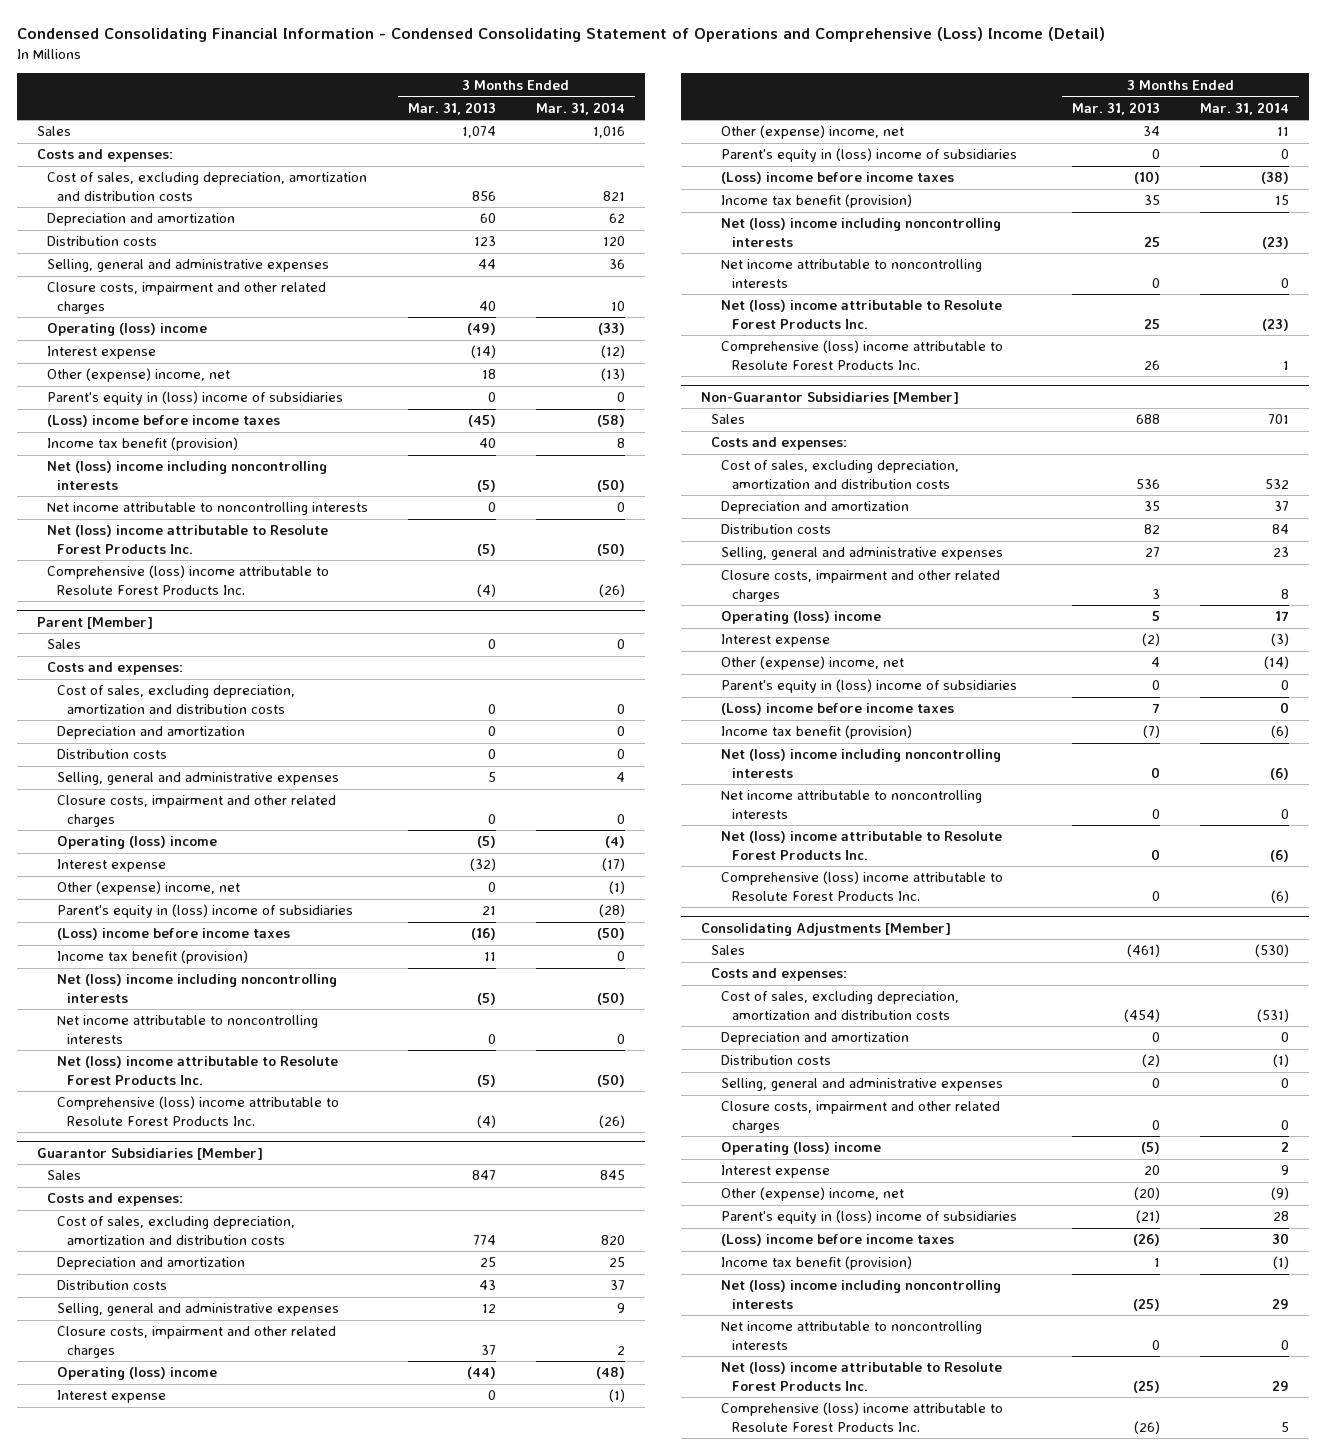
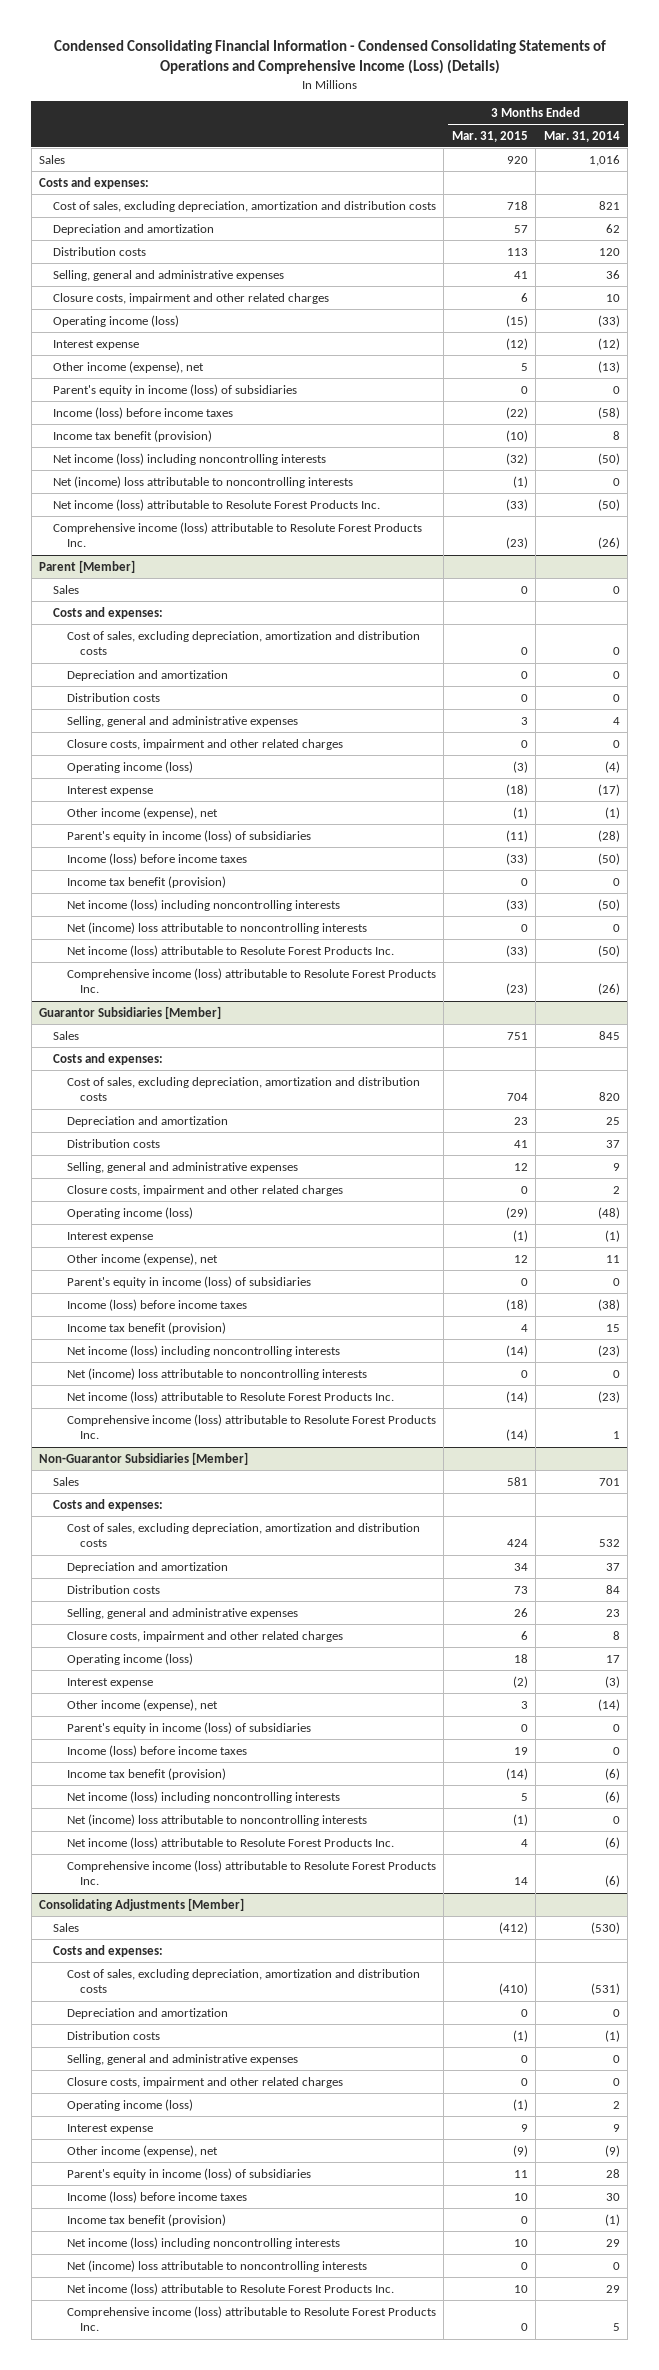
- Condensed Consolidating Financial Information - Condensed Consolidating Statement of Operations and Comprehensive (Loss) Income (Detail)
+ Condensed Consolidating Financial Information - Condensed Consolidating Statements of Operations and Comprehensive Income (Loss) (Details)
- | 3 Months Ended Mar. 31, 2013 | 3 Months Ended Mar. 31, 2014
+ | 3 Months Ended Mar. 31, 2015 | 3 Months Ended Mar. 31, 2014
- Operating (loss) income | (49) | (33)
+ Operating income (loss) | (15) | (33)
- Other (expense) income, net | 18 | (13)
- Parent's equity in (loss) income of subsidiaries | 0 | 0
- (Loss) income before income taxes | (45) | (58)
+ Other income (expense), net | 5 | (13)
+ Parent's equity in income (loss) of subsidiaries | 0 | 0
+ Income (loss) before income taxes | (22) | (58)
- Net (loss) income including noncontrolling interests | (5) | (50)
- Net income attributable to noncontrolling interests | 0 | 0
- Net (loss) income attributable to Resolute Forest Products Inc. | (5) | (50)
- Comprehensive (loss) income attributable to Resolute Forest Products Inc. | (4) | (26)
+ Net income (loss) including noncontrolling interests | (32) | (50)
+ Net (income) loss attributable to noncontrolling interests | (1) | 0
+ Net income (loss) attributable to Resolute Forest Products Inc. | (33) | (50)
+ Comprehensive income (loss) attributable to Resolute Forest Products Inc. | (23) | (26)
@ Parent [Member]
- Operating (loss) income | (5) | (4)
+ Operating income (loss) | (3) | (4)
- Other (expense) income, net | 0 | (1)
- Parent's equity in (loss) income of subsidiaries | 21 | (28)
- (Loss) income before income taxes | (16) | (50)
+ Other income (expense), net | (1) | (1)
+ Parent's equity in income (loss) of subsidiaries | (11) | (28)
+ Income (loss) before income taxes | (33) | (50)
- Net (loss) income including noncontrolling interests | (5) | (50)
- Net income attributable to noncontrolling interests | 0 | 0
- Net (loss) income attributable to Resolute Forest Products Inc. | (5) | (50)
- Comprehensive (loss) income attributable to Resolute Forest Products Inc. | (4) | (26)
+ Net income (loss) including noncontrolling interests | (33) | (50)
+ Net (income) loss attributable to noncontrolling interests | 0 | 0
+ Net income (loss) attributable to Resolute Forest Products Inc. | (33) | (50)
+ Comprehensive income (loss) attributable to Resolute Forest Products Inc. | (23) | (26)
@ Guarantor Subsidiaries [Member]
- Operating (loss) income | (44) | (48)
+ Operating income (loss) | (29) | (48)
- Other (expense) income, net | 34 | 11
- Parent's equity in (loss) income of subsidiaries | 0 | 0
- (Loss) income before income taxes | (10) | (38)
+ Other income (expense), net | 12 | 11
+ Parent's equity in income (loss) of subsidiaries | 0 | 0
+ Income (loss) before income taxes | (18) | (38)
- Net (loss) income including noncontrolling interests | 25 | (23)
- Net income attributable to noncontrolling interests | 0 | 0
- Net (loss) income attributable to Resolute Forest Products Inc. | 25 | (23)
- Comprehensive (loss) income attributable to Resolute Forest Products Inc. | 26 | 1
+ Net income (loss) including noncontrolling interests | (14) | (23)
+ Net (income) loss attributable to noncontrolling interests | 0 | 0
+ Net income (loss) attributable to Resolute Forest Products Inc. | (14) | (23)
+ Comprehensive income (loss) attributable to Resolute Forest Products Inc. | (14) | 1
@ Non-Guarantor Subsidiaries [Member]
- Operating (loss) income | 5 | 17
+ Operating income (loss) | 18 | 17
- Other (expense) income, net | 4 | (14)
- Parent's equity in (loss) income of subsidiaries | 0 | 0
- (Loss) income before income taxes | 7 | 0
+ Other income (expense), net | 3 | (14)
+ Parent's equity in income (loss) of subsidiaries | 0 | 0
+ Income (loss) before income taxes | 19 | 0
- Net (loss) income including noncontrolling interests | 0 | (6)
- Net income attributable to noncontrolling interests | 0 | 0
- Net (loss) income attributable to Resolute Forest Products Inc. | 0 | (6)
- Comprehensive (loss) income attributable to Resolute Forest Products Inc. | 0 | (6)
+ Net income (loss) including noncontrolling interests | 5 | (6)
+ Net (income) loss attributable to noncontrolling interests | (1) | 0
+ Net income (loss) attributable to Resolute Forest Products Inc. | 4 | (6)
+ Comprehensive income (loss) attributable to Resolute Forest Products Inc. | 14 | (6)
@ Consolidating Adjustments [Member]
- Operating (loss) income | (5) | 2
+ Operating income (loss) | (1) | 2
- Other (expense) income, net | (20) | (9)
- Parent's equity in (loss) income of subsidiaries | (21) | 28
- (Loss) income before income taxes | (26) | 30
+ Other income (expense), net | (9) | (9)
+ Parent's equity in income (loss) of subsidiaries | 11 | 28
+ Income (loss) before income taxes | 10 | 30
- Net (loss) income including noncontrolling interests | (25) | 29
- Net income attributable to noncontrolling interests | 0 | 0
- Net (loss) income attributable to Resolute Forest Products Inc. | (25) | 29
- Comprehensive (loss) income attributable to Resolute Forest Products Inc. | (26) | 5
+ Net income (loss) including noncontrolling interests | 10 | 29
+ Net (income) loss attributable to noncontrolling interests | 0 | 0
+ Net income (loss) attributable to Resolute Forest Products Inc. | 10 | 29
+ Comprehensive income (loss) attributable to Resolute Forest Products Inc. | 0 | 5

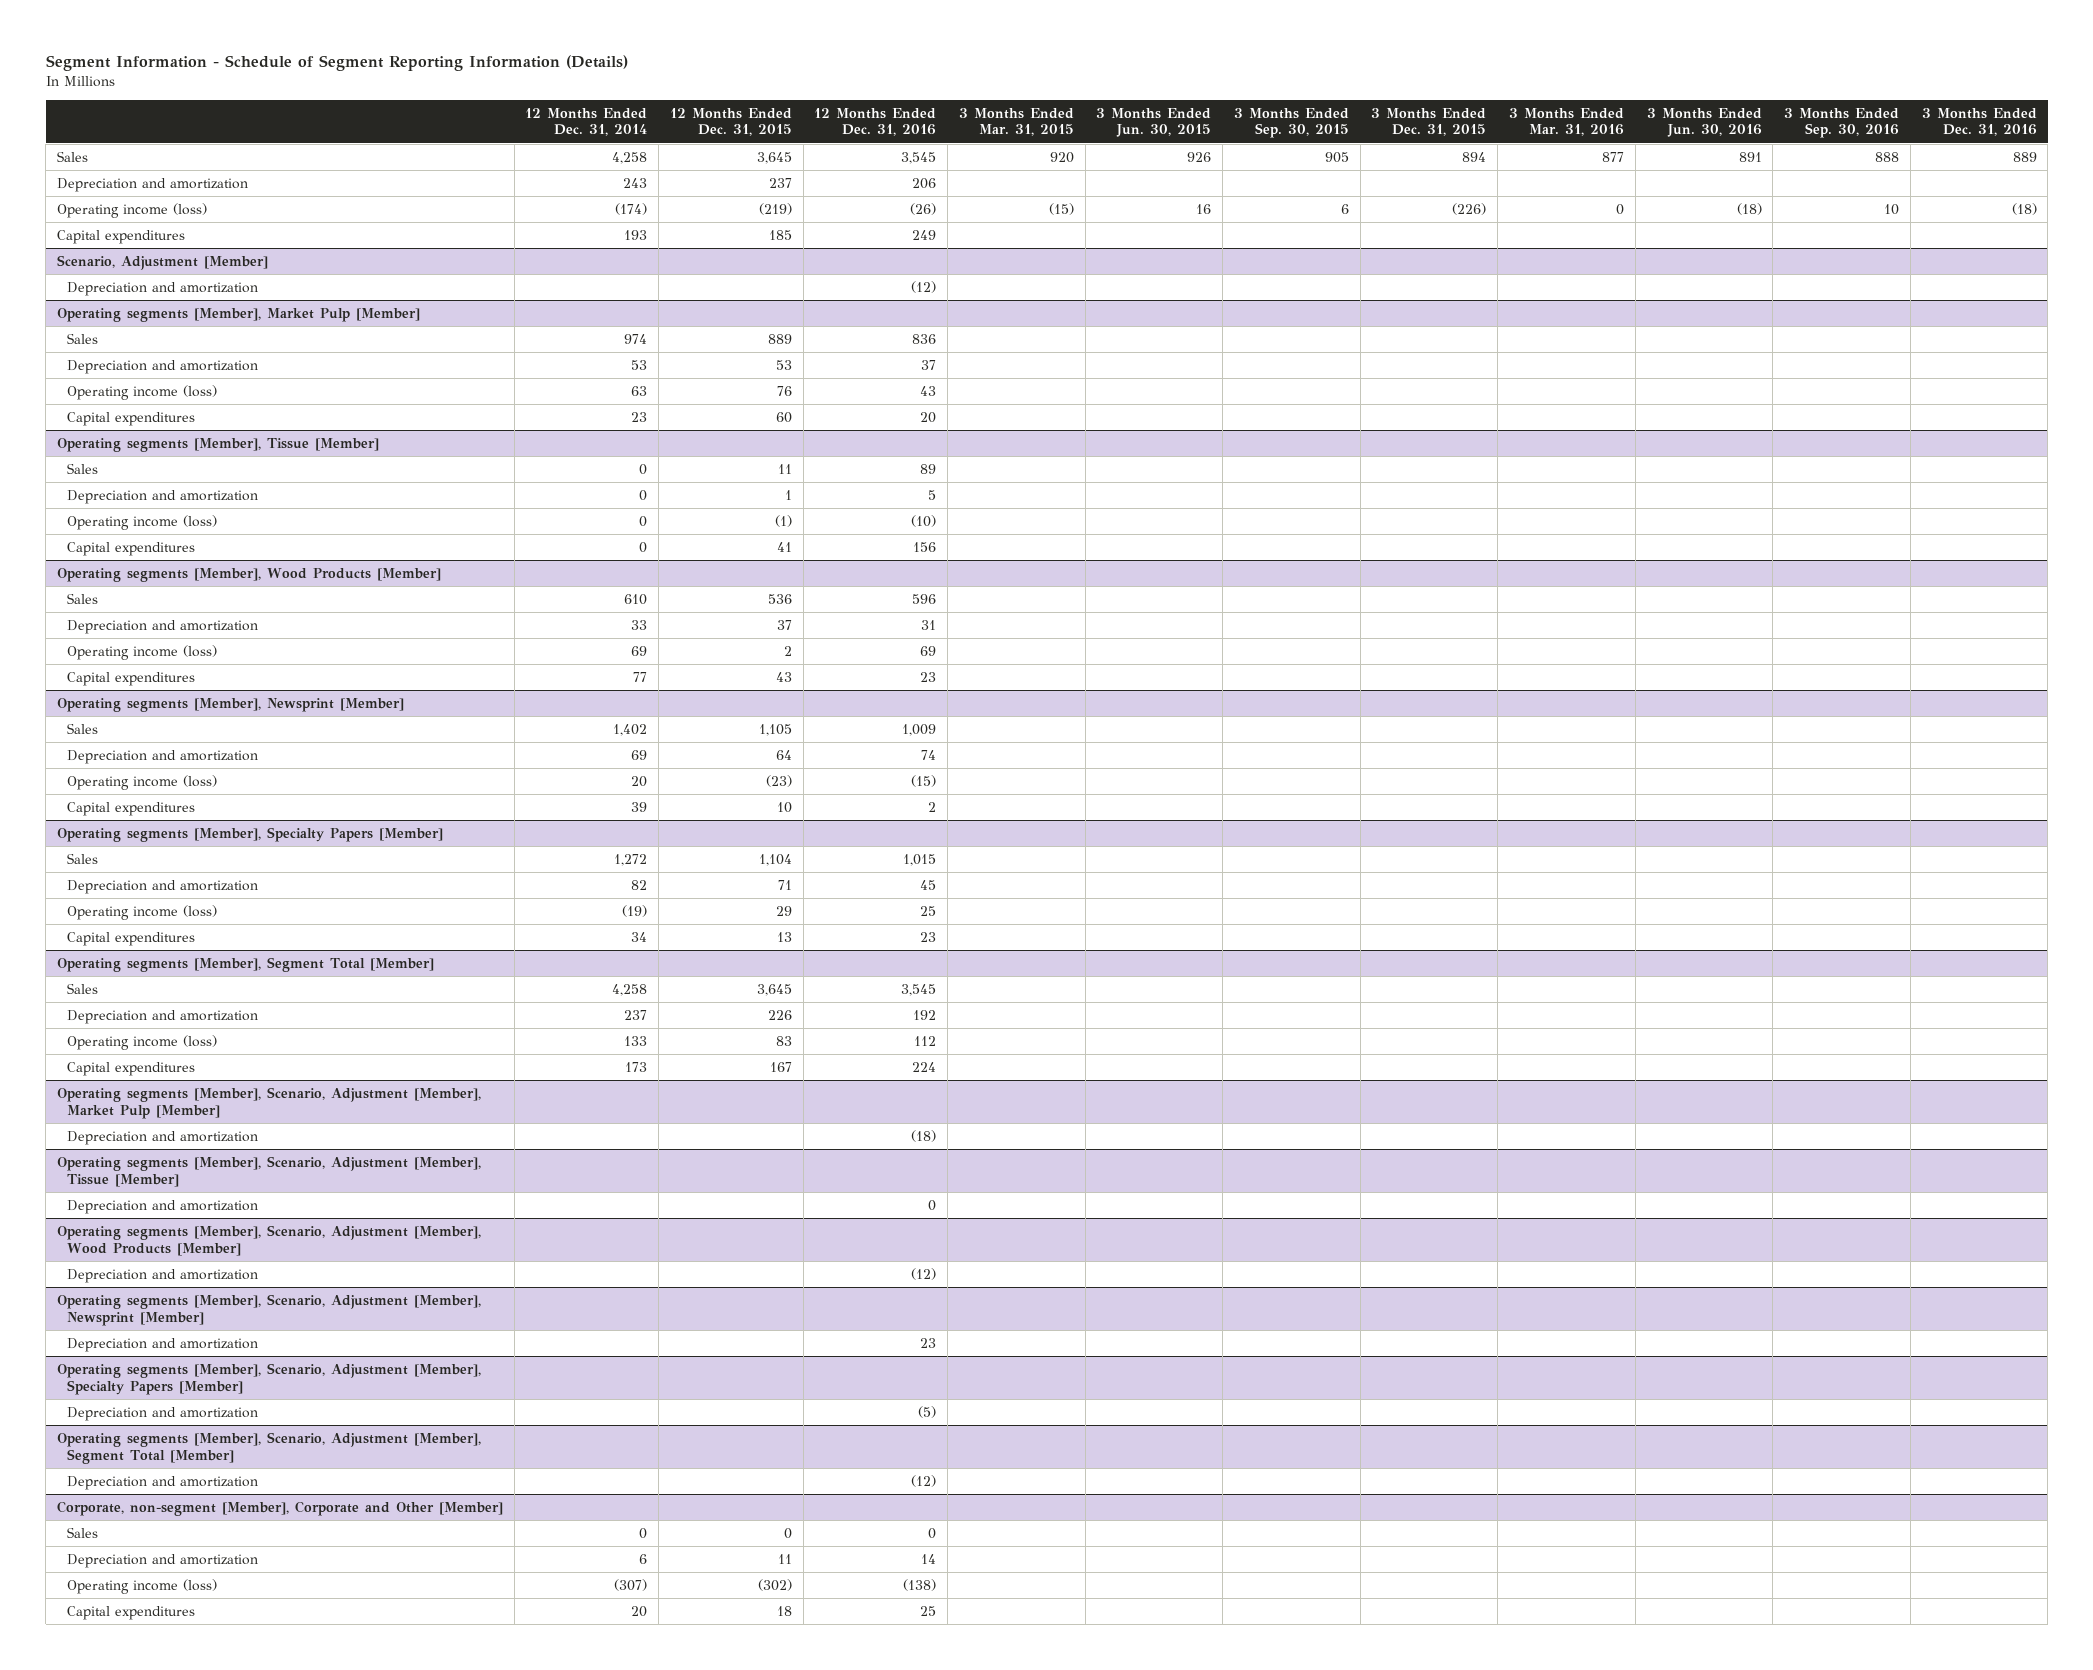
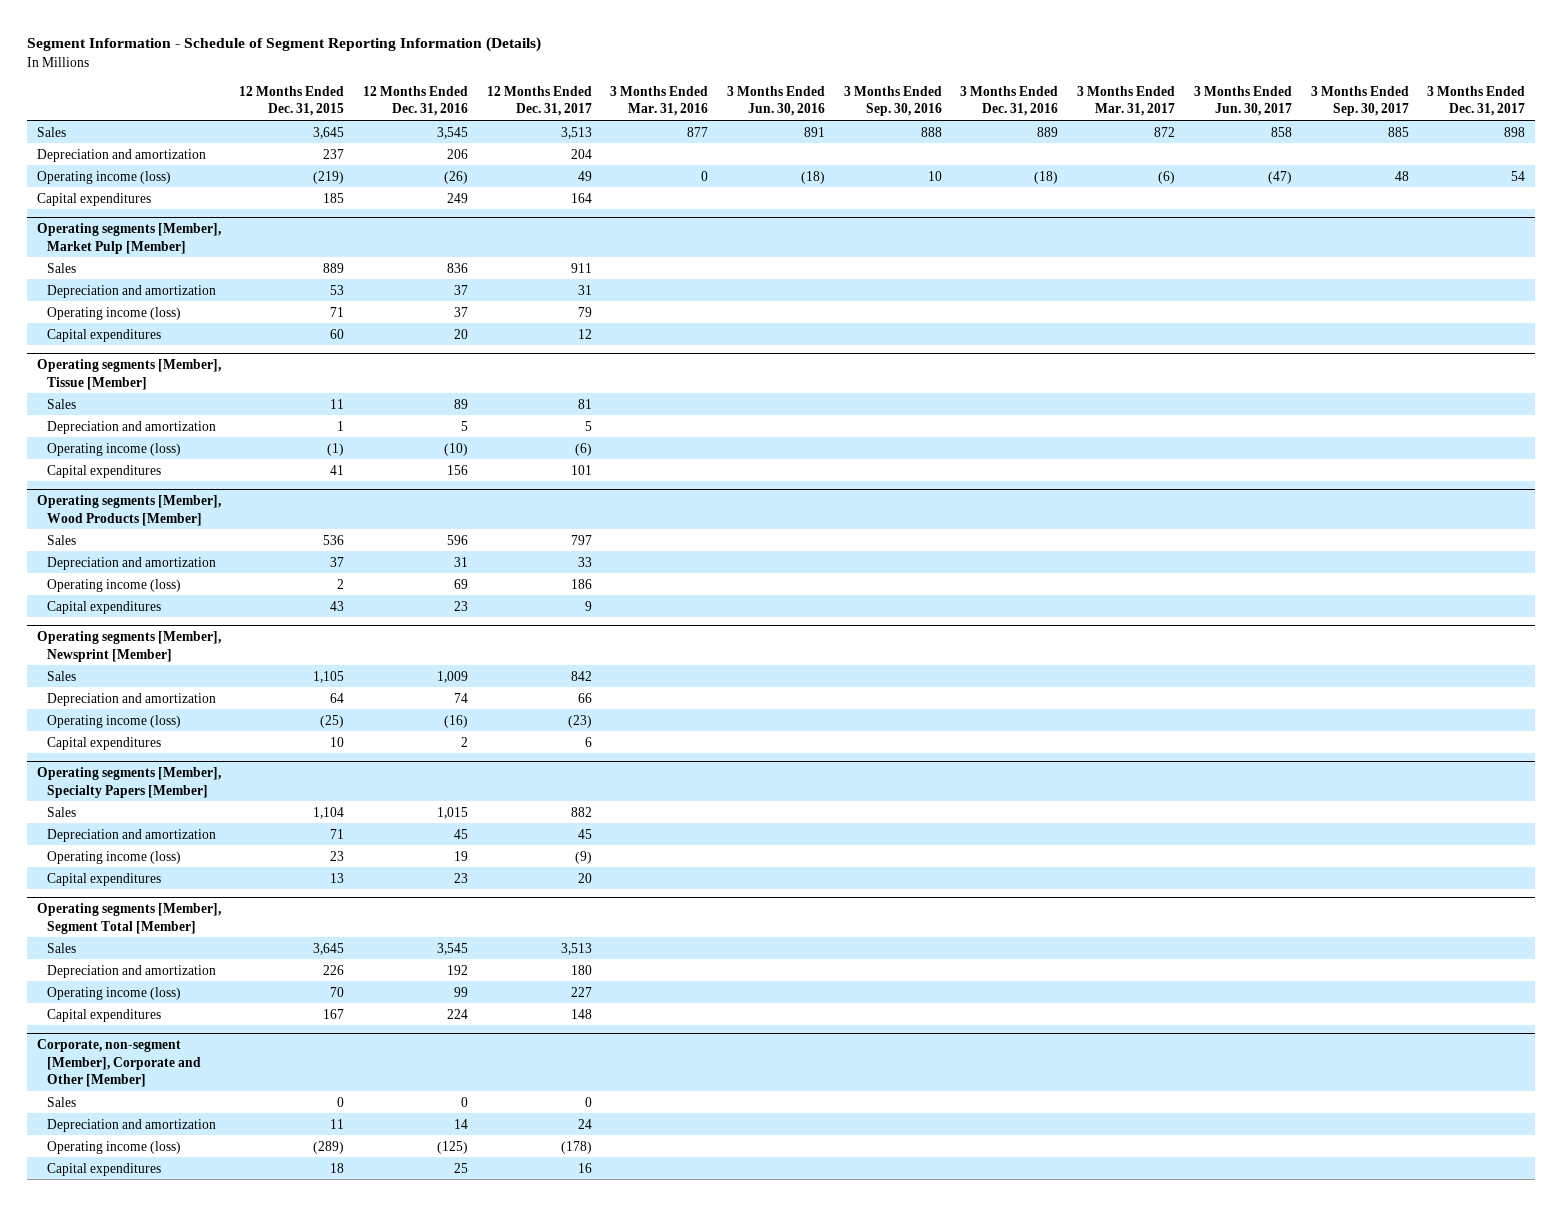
- | 12 Months Ended Dec. 31, 2014 | 12 Months Ended Dec. 31, 2015 | 12 Months Ended Dec. 31, 2016 | 3 Months Ended Mar. 31, 2015 | 3 Months Ended Jun. 30, 2015 | 3 Months Ended Sep. 30, 2015 | 3 Months Ended Dec. 31, 2015 | 3 Months Ended Mar. 31, 2016 | 3 Months Ended Jun. 30, 2016 | 3 Months Ended Sep. 30, 2016 | 3 Months Ended Dec. 31, 2016
+ | 12 Months Ended Dec. 31, 2015 | 12 Months Ended Dec. 31, 2016 | 12 Months Ended Dec. 31, 2017 | 3 Months Ended Mar. 31, 2016 | 3 Months Ended Jun. 30, 2016 | 3 Months Ended Sep. 30, 2016 | 3 Months Ended Dec. 31, 2016 | 3 Months Ended Mar. 31, 2017 | 3 Months Ended Jun. 30, 2017 | 3 Months Ended Sep. 30, 2017 | 3 Months Ended Dec. 31, 2017
- Scenario, Adjustment [Member]
- Depreciation and amortization | | | (12) | | | | | | | |
@ Operating segments [Member], Market Pulp [Member]
- Operating income (loss) | 63 | 76 | 43 | | | | | | | |
+ Operating income (loss) | 71 | 37 | 79 | | | | | | | |
@ Operating segments [Member], Newsprint [Member]
- Operating income (loss) | 20 | (23) | (15) | | | | | | | |
+ Operating income (loss) | (25) | (16) | (23) | | | | | | | |
@ Operating segments [Member], Specialty Papers [Member]
- Operating income (loss) | (19) | 29 | 25 | | | | | | | |
+ Operating income (loss) | 23 | 19 | (9) | | | | | | | |
@ Operating segments [Member], Segment Total [Member]
- Operating income (loss) | 133 | 83 | 112 | | | | | | | |
+ Operating income (loss) | 70 | 99 | 227 | | | | | | | |
- Operating segments [Member], Scenario, Adjustment [Member], Market Pulp [Member]
- Depreciation and amortization | | | (18) | | | | | | | |
- Operating segments [Member], Scenario, Adjustment [Member], Tissue [Member]
- Depreciation and amortization | | | 0 | | | | | | | |
- Operating segments [Member], Scenario, Adjustment [Member], Wood Products [Member]
- Depreciation and amortization | | | (12) | | | | | | | |
- Operating segments [Member], Scenario, Adjustment [Member], Newsprint [Member]
- Depreciation and amortization | | | 23 | | | | | | | |
- Operating segments [Member], Scenario, Adjustment [Member], Specialty Papers [Member]
- Depreciation and amortization | | | (5) | | | | | | | |
- Operating segments [Member], Scenario, Adjustment [Member], Segment Total [Member]
- Depreciation and amortization | | | (12) | | | | | | | |
@ Corporate, non-segment [Member], Corporate and Other [Member]
- Operating income (loss) | (307) | (302) | (138) | | | | | | | |
+ Operating income (loss) | (289) | (125) | (178) | | | | | | | |

